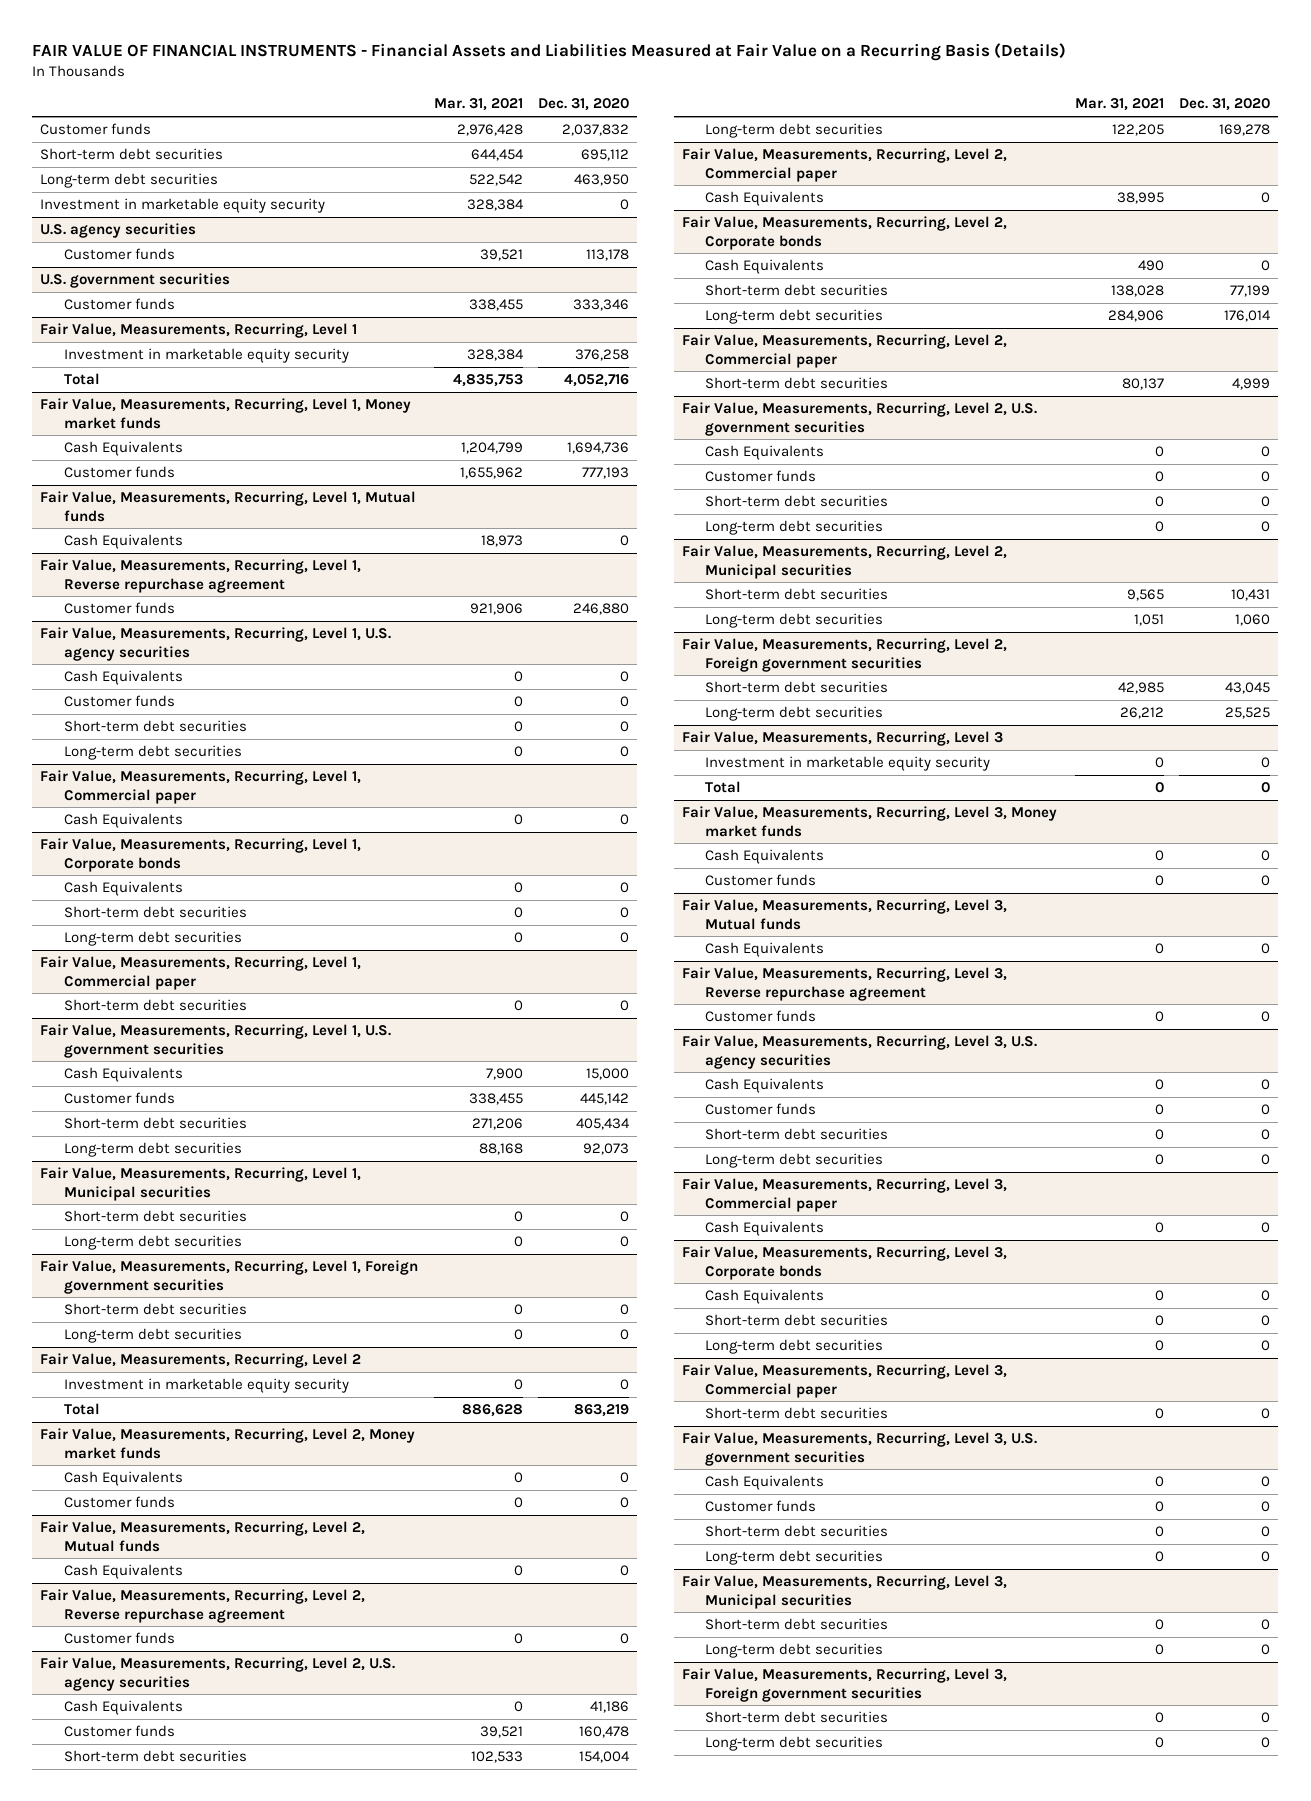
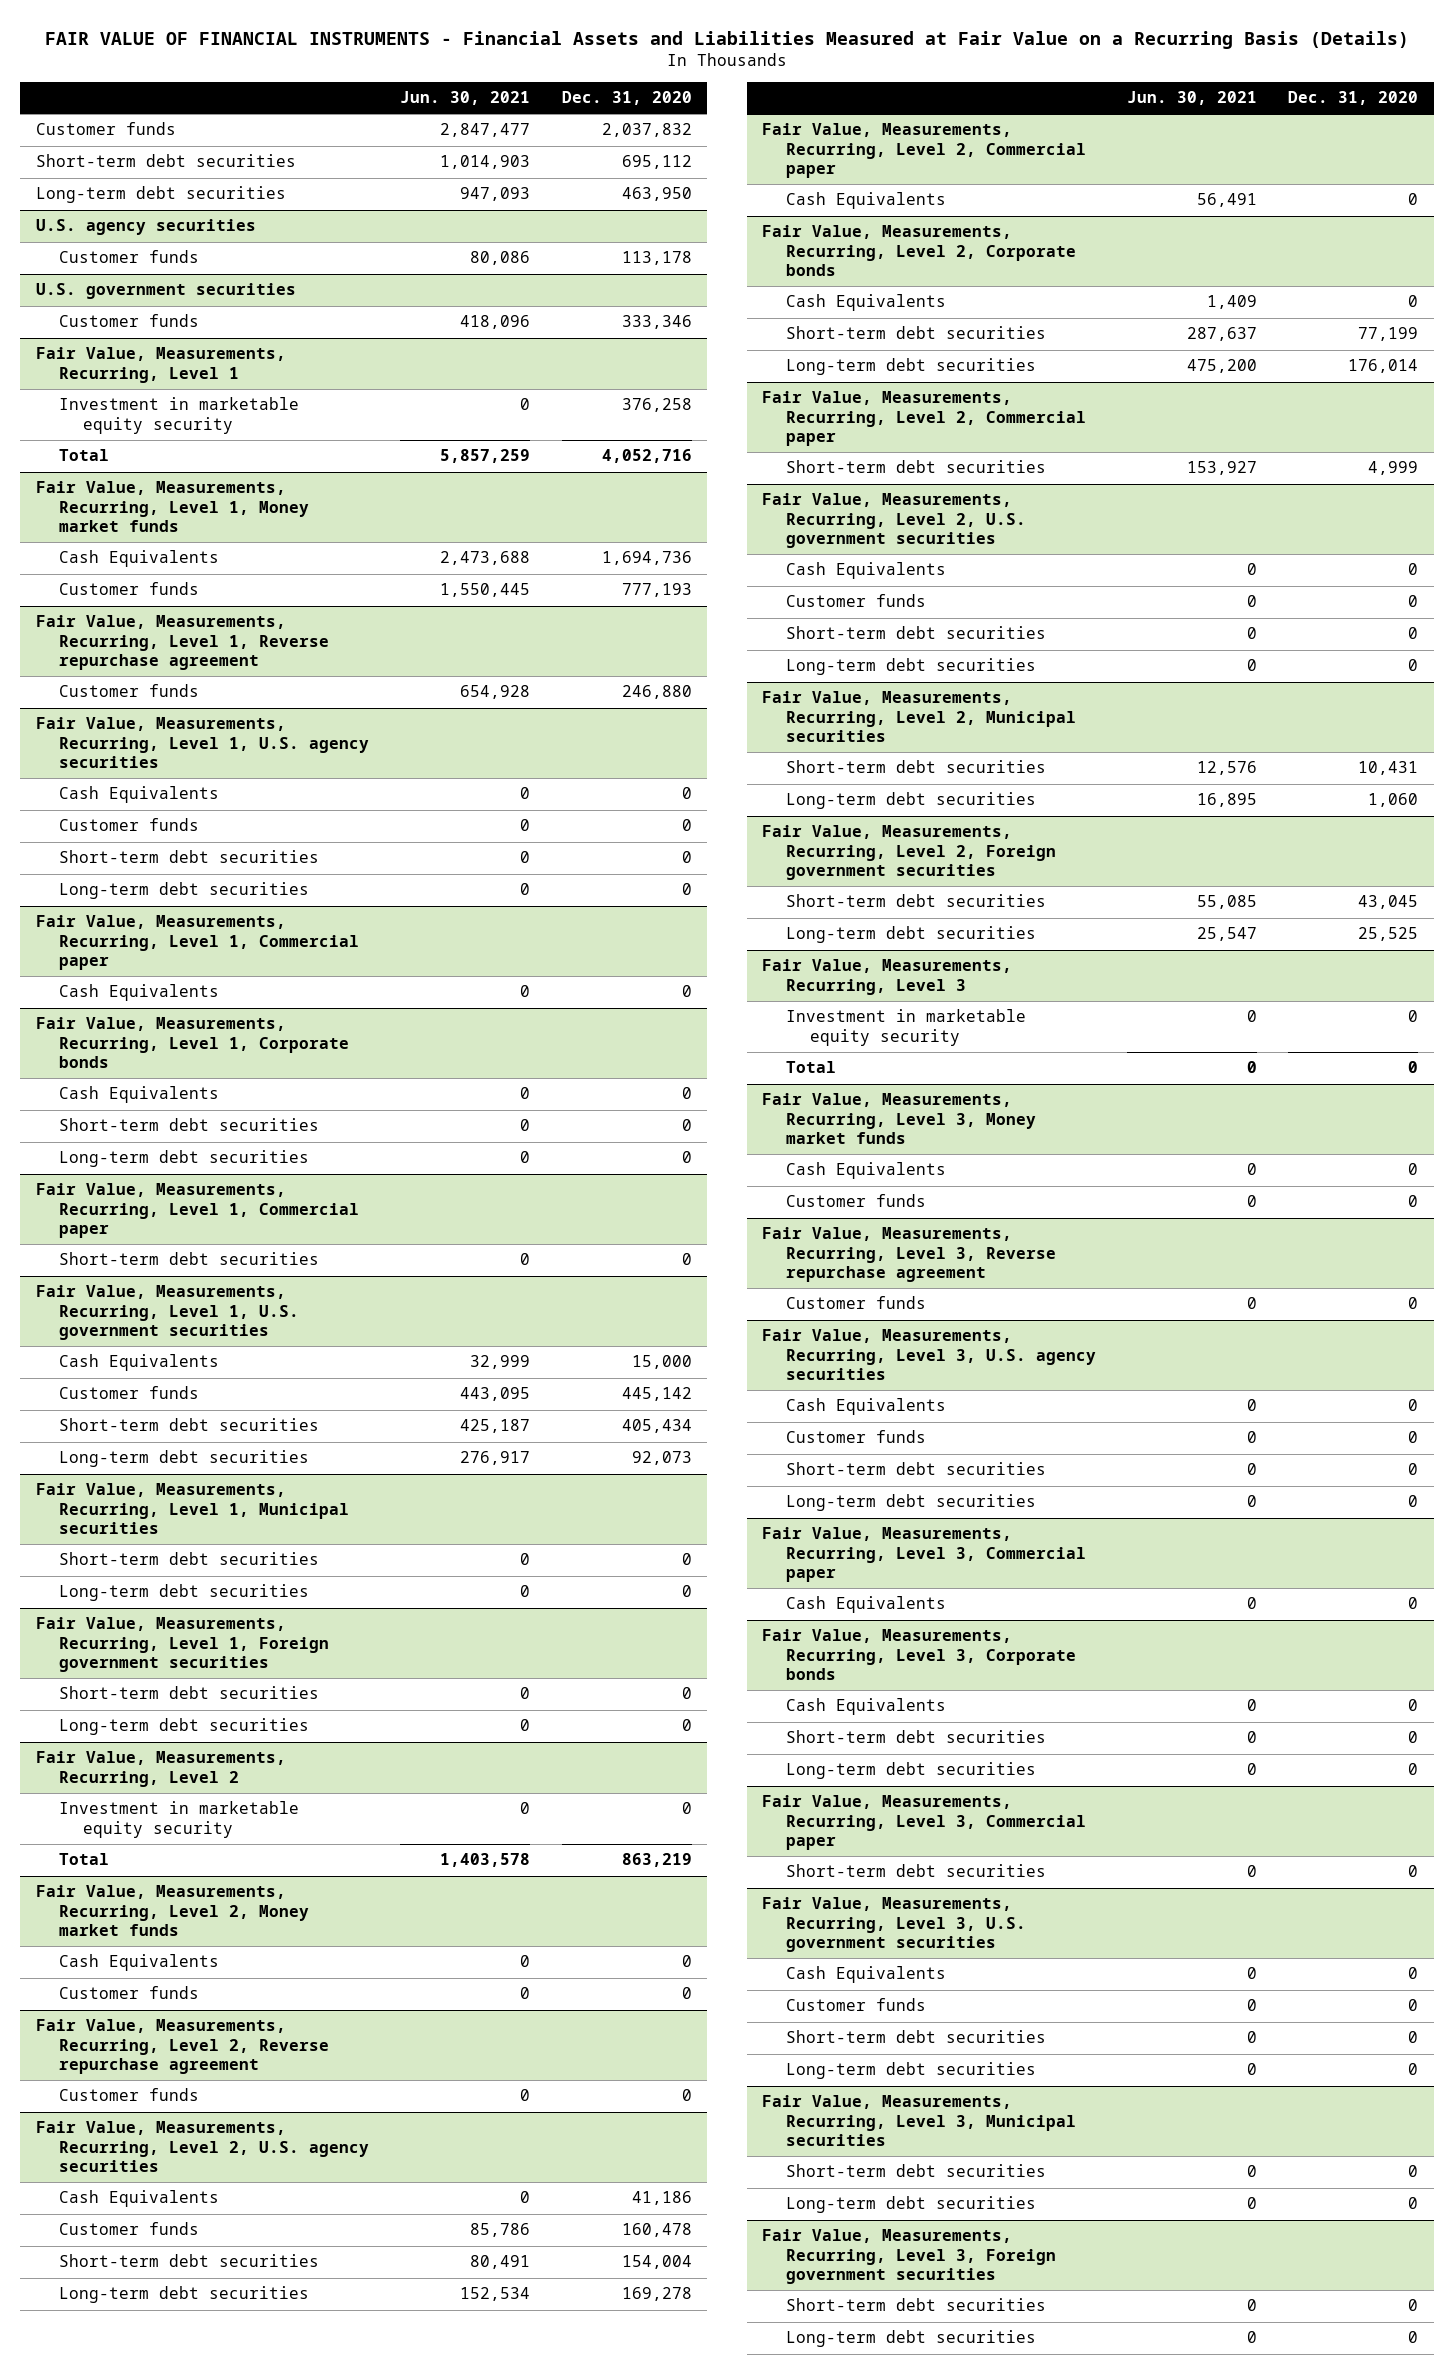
- | Mar. 31, 2021 | Dec. 31, 2020
+ | Jun. 30, 2021 | Dec. 31, 2020
- Investment in marketable equity security | 328,384 | 0
- Fair Value, Measurements, Recurring, Level 1, Mutual funds
- Cash Equivalents | 18,973 | 0
- Fair Value, Measurements, Recurring, Level 2, Mutual funds
- Cash Equivalents | 0 | 0
- Fair Value, Measurements, Recurring, Level 3, Mutual funds
- Cash Equivalents | 0 | 0

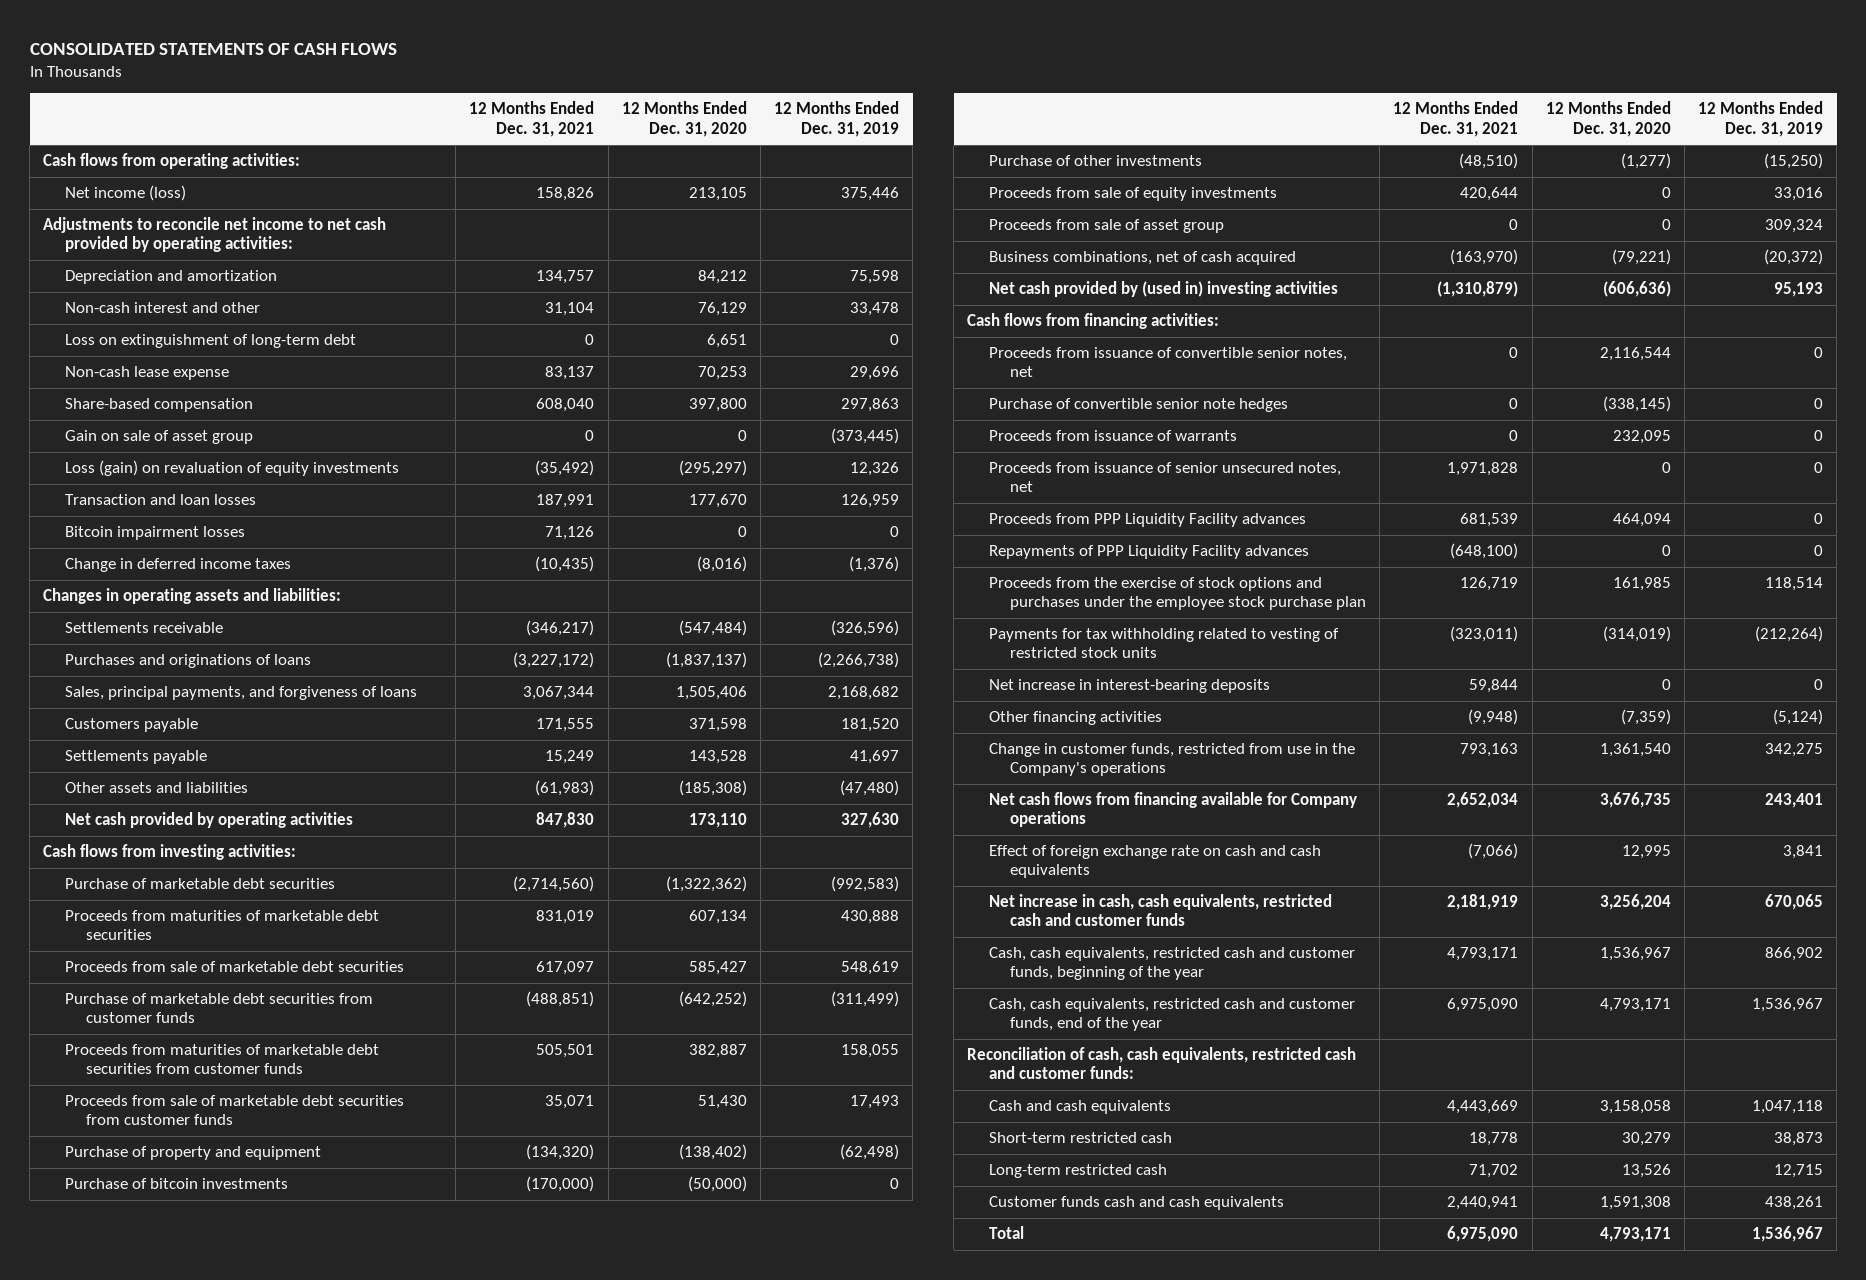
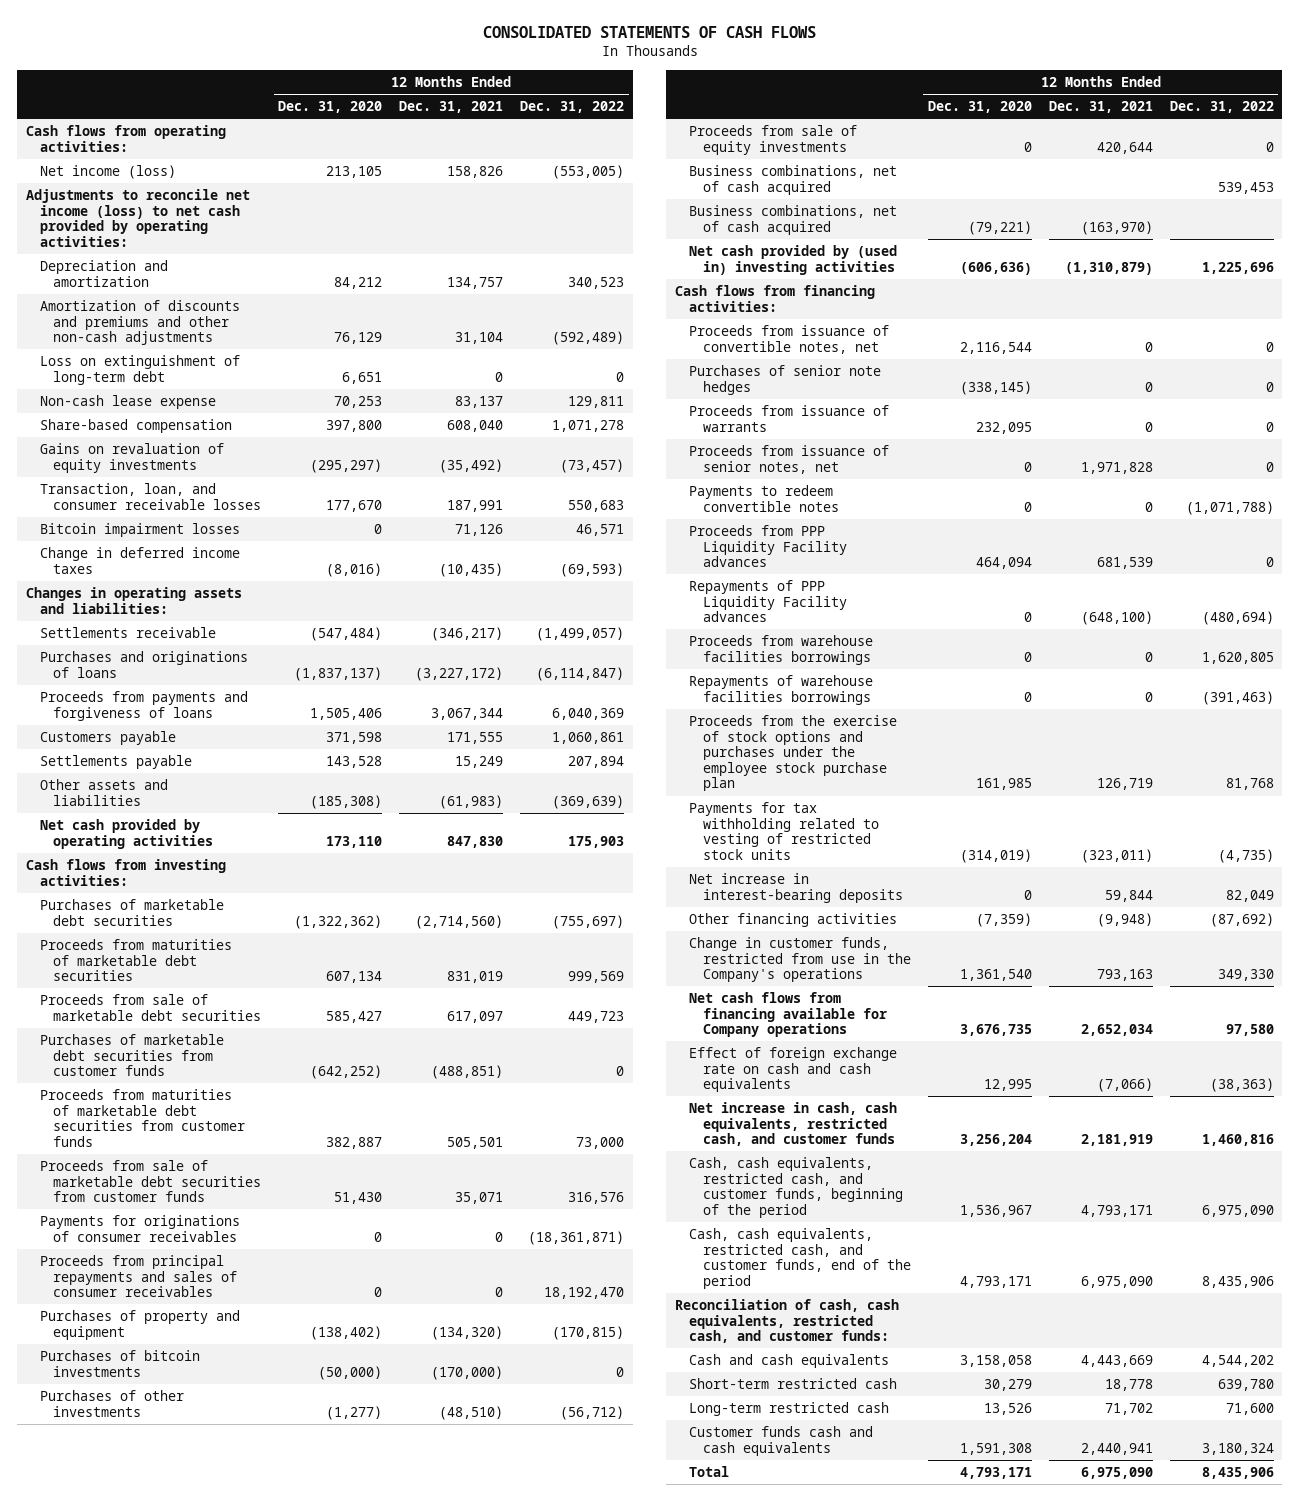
- | 12 Months Ended Dec. 31, 2021 | 12 Months Ended Dec. 31, 2020 | 12 Months Ended Dec. 31, 2019
+ | 12 Months Ended Dec. 31, 2020 | 12 Months Ended Dec. 31, 2021 | 12 Months Ended Dec. 31, 2022
- Adjustments to reconcile net income to net cash provided by operating activities:
+ Adjustments to reconcile net income (loss) to net cash provided by operating activities:
- Non-cash interest and other | 31,104 | 76,129 | 33,478
+ Amortization of discounts and premiums and other non-cash adjustments | 76,129 | 31,104 | (592,489)
- Gain on sale of asset group | 0 | 0 | (373,445)
- Loss (gain) on revaluation of equity investments | (35,492) | (295,297) | 12,326
- Transaction and loan losses | 187,991 | 177,670 | 126,959
+ Gains on revaluation of equity investments | (295,297) | (35,492) | (73,457)
+ Transaction, loan, and consumer receivable losses | 177,670 | 187,991 | 550,683
- Sales, principal payments, and forgiveness of loans | 3,067,344 | 1,505,406 | 2,168,682
+ Proceeds from payments and forgiveness of loans | 1,505,406 | 3,067,344 | 6,040,369
- Purchase of marketable debt securities | (2,714,560) | (1,322,362) | (992,583)
+ Purchases of marketable debt securities | (1,322,362) | (2,714,560) | (755,697)
- Purchase of marketable debt securities from customer funds | (488,851) | (642,252) | (311,499)
+ Purchases of marketable debt securities from customer funds | (642,252) | (488,851) | 0
- Purchase of property and equipment | (134,320) | (138,402) | (62,498)
- Purchase of bitcoin investments | (170,000) | (50,000) | 0
- Purchase of other investments | (48,510) | (1,277) | (15,250)
+ Payments for originations of consumer receivables | 0 | 0 | (18,361,871)
+ Proceeds from principal repayments and sales of consumer receivables | 0 | 0 | 18,192,470
+ Purchases of property and equipment | (138,402) | (134,320) | (170,815)
+ Purchases of bitcoin investments | (50,000) | (170,000) | 0
+ Purchases of other investments | (1,277) | (48,510) | (56,712)
- Proceeds from sale of asset group | 0 | 0 | 309,324
+ Business combinations, net of cash acquired | | | 539,453
- Proceeds from issuance of convertible senior notes, net | 0 | 2,116,544 | 0
- Purchase of convertible senior note hedges | 0 | (338,145) | 0
+ Proceeds from issuance of convertible notes, net | 2,116,544 | 0 | 0
+ Purchases of senior note hedges | (338,145) | 0 | 0
- Proceeds from issuance of senior unsecured notes, net | 1,971,828 | 0 | 0
+ Proceeds from issuance of senior notes, net | 0 | 1,971,828 | 0
+ Payments to redeem convertible notes | 0 | 0 | (1,071,788)
+ Proceeds from warehouse facilities borrowings | 0 | 0 | 1,620,805
+ Repayments of warehouse facilities borrowings | 0 | 0 | (391,463)
- Net increase in cash, cash equivalents, restricted cash and customer funds | 2,181,919 | 3,256,204 | 670,065
- Cash, cash equivalents, restricted cash and customer funds, beginning of the year | 4,793,171 | 1,536,967 | 866,902
- Cash, cash equivalents, restricted cash and customer funds, end of the year | 6,975,090 | 4,793,171 | 1,536,967
- Reconciliation of cash, cash equivalents, restricted cash and customer funds:
+ Net increase in cash, cash equivalents, restricted cash, and customer funds | 3,256,204 | 2,181,919 | 1,460,816
+ Cash, cash equivalents, restricted cash, and customer funds, beginning of the period | 1,536,967 | 4,793,171 | 6,975,090
+ Cash, cash equivalents, restricted cash, and customer funds, end of the period | 4,793,171 | 6,975,090 | 8,435,906
+ Reconciliation of cash, cash equivalents, restricted cash, and customer funds:

